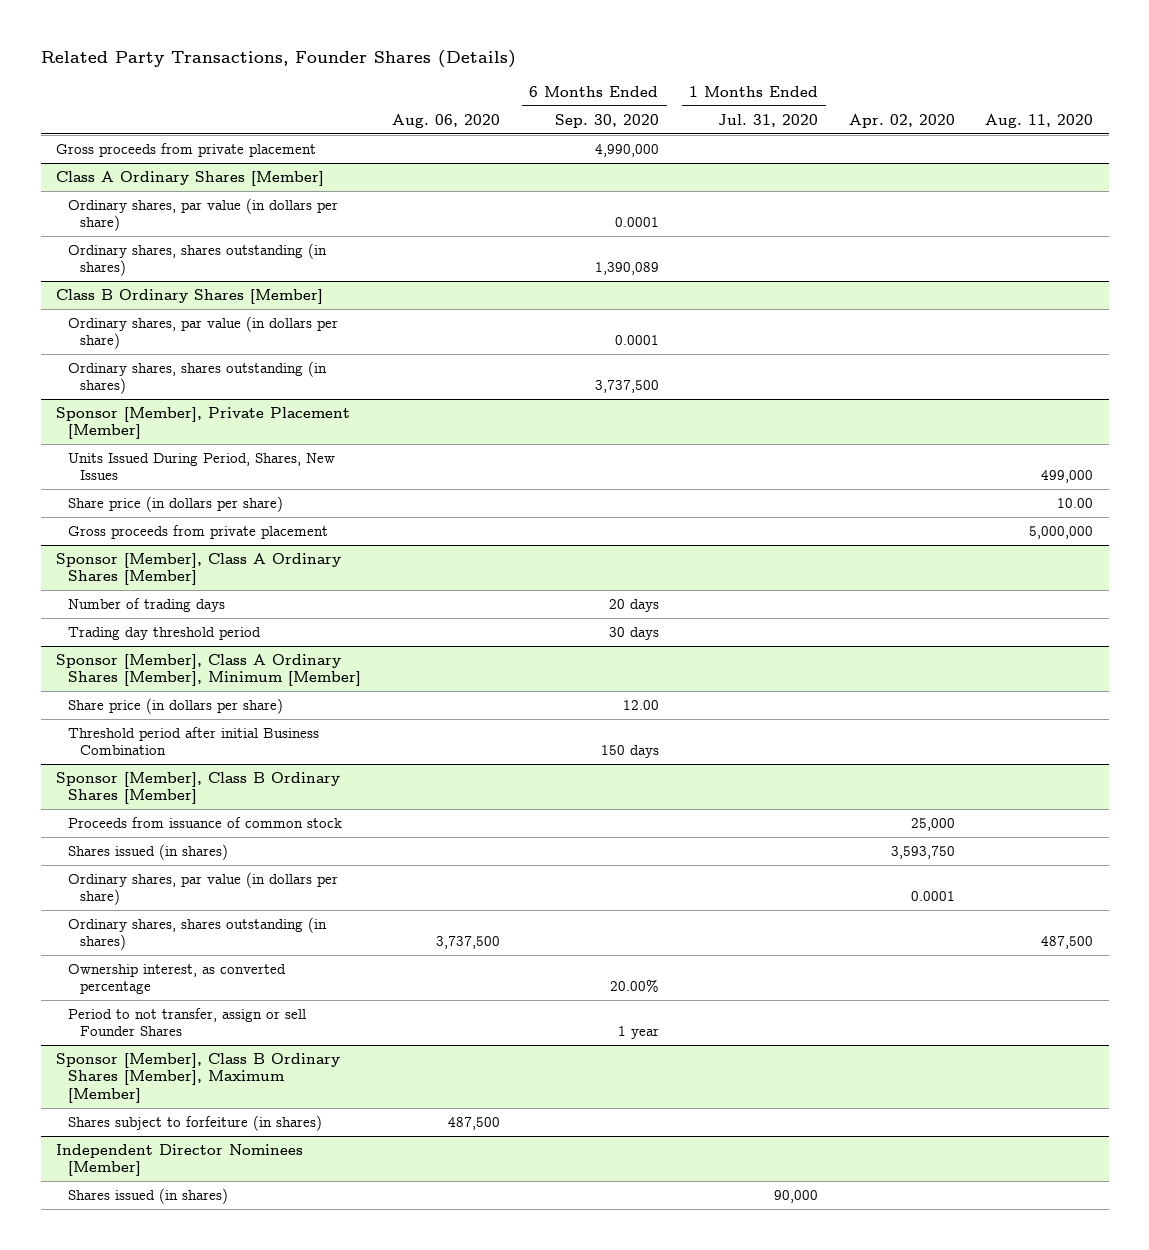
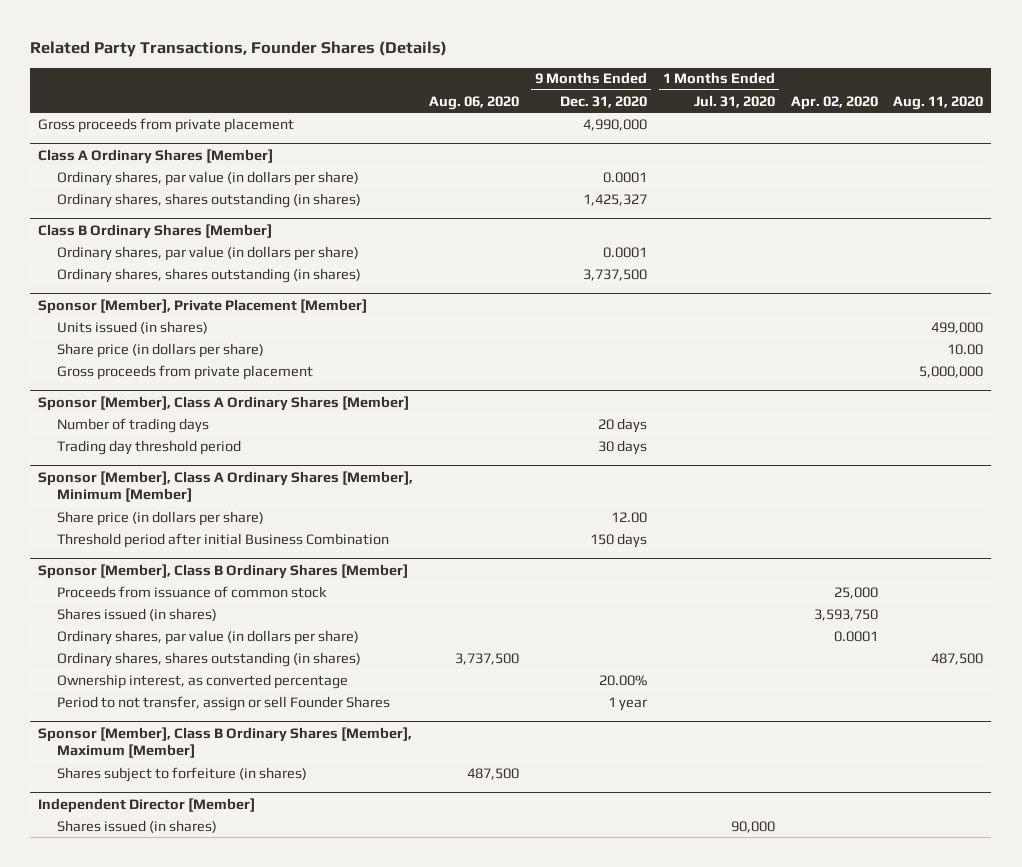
- | Aug. 06, 2020 | 6 Months Ended Sep. 30, 2020 | 1 Months Ended Jul. 31, 2020 | Apr. 02, 2020 | Aug. 11, 2020
+ | Aug. 06, 2020 | 9 Months Ended Dec. 31, 2020 | 1 Months Ended Jul. 31, 2020 | Apr. 02, 2020 | Aug. 11, 2020
@ Sponsor [Member], Private Placement [Member]
- Units Issued During Period, Shares, New Issues | | | | | 499,000
+ Units issued (in shares) | | | | | 499,000
- Independent Director Nominees [Member]
+ Independent Director [Member]

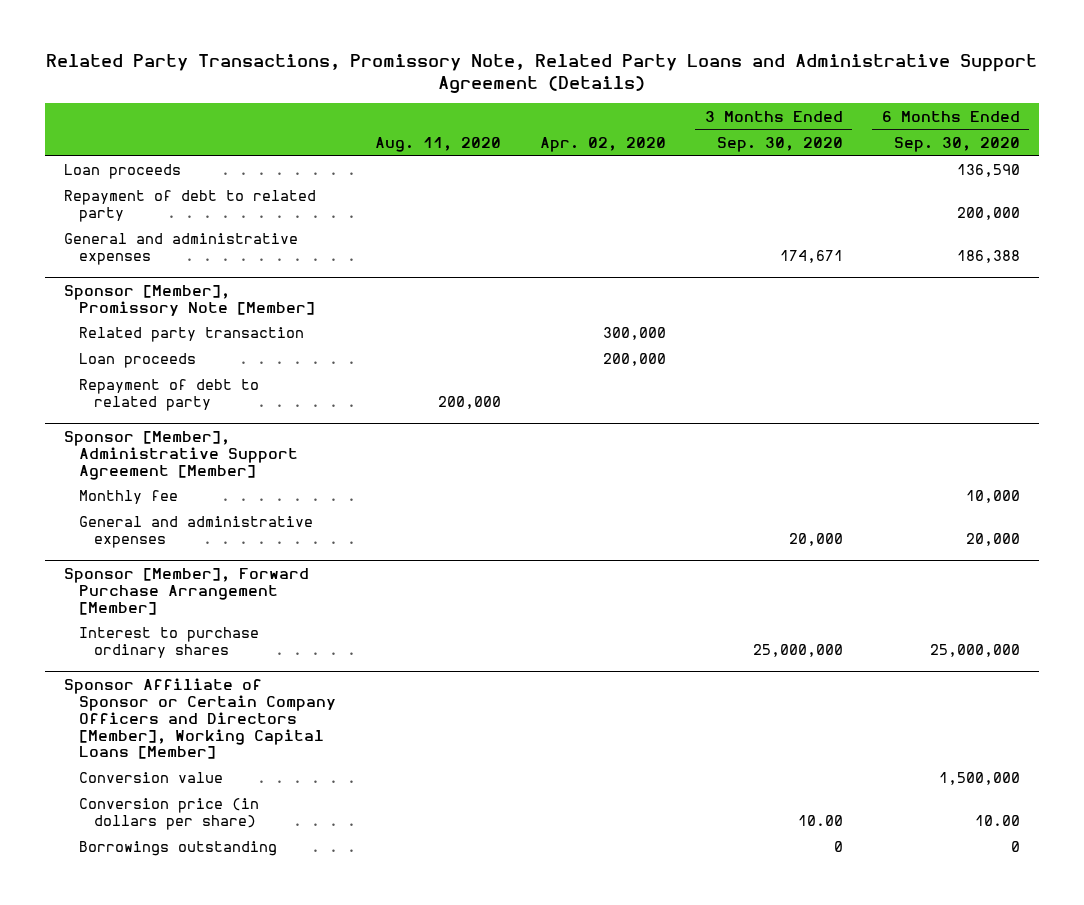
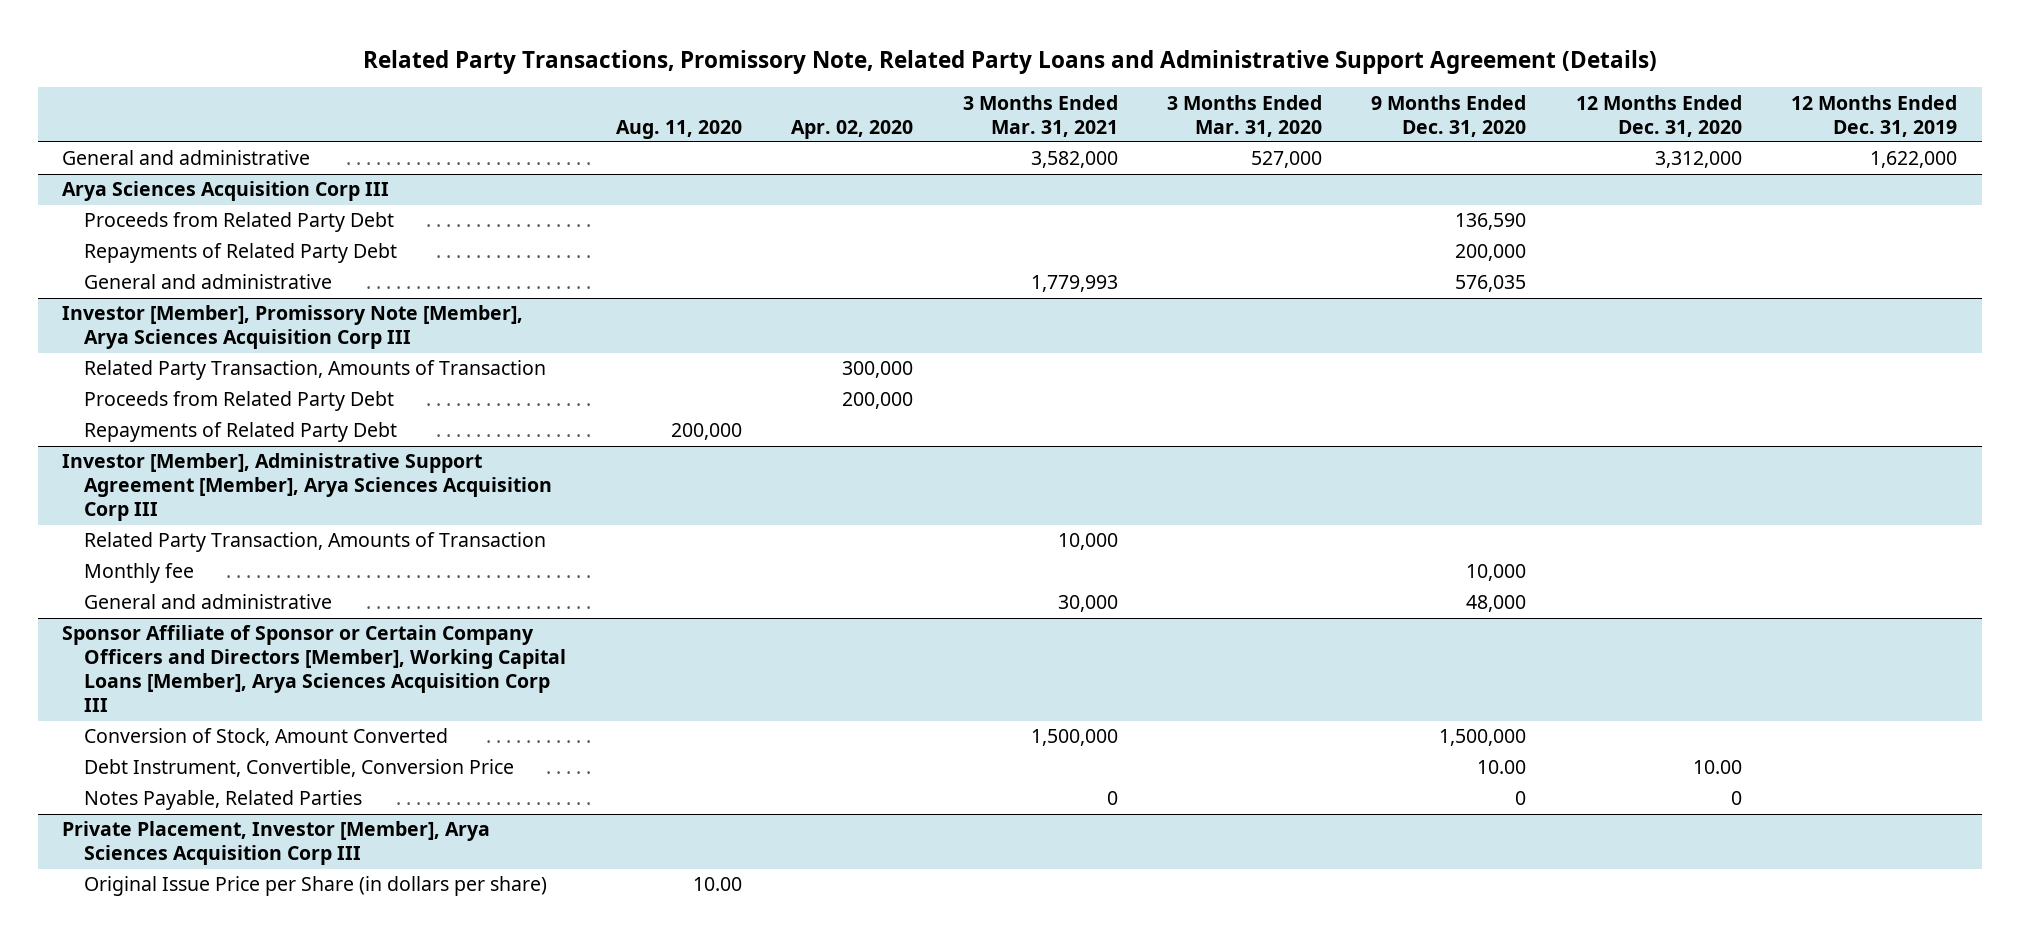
- | Aug. 11, 2020 | Apr. 02, 2020 | 3 Months Ended Sep. 30, 2020 | 6 Months Ended Sep. 30, 2020
+ | Aug. 11, 2020 | Apr. 02, 2020 | 3 Months Ended Mar. 31, 2021 | 3 Months Ended Mar. 31, 2020 | 9 Months Ended Dec. 31, 2020 | 12 Months Ended Dec. 31, 2020 | 12 Months Ended Dec. 31, 2019
- Loan proceeds | | | | 136,590
- Repayment of debt to related party | | | | 200,000
- General and administrative expenses | | | 174,671 | 186,388
- Sponsor [Member], Promissory Note [Member]
- Related party transaction | | 300,000 | |
- Loan proceeds | | 200,000 | |
- Repayment of debt to related party | 200,000 | | |
- Sponsor [Member], Administrative Support Agreement [Member]
- Monthly fee | | | | 10,000
- General and administrative expenses | | | 20,000 | 20,000
- Sponsor [Member], Forward Purchase Arrangement [Member]
- Interest to purchase ordinary shares | | | 25,000,000 | 25,000,000
- Sponsor Affiliate of Sponsor or Certain Company Officers and Directors [Member], Working Capital Loans [Member]
- Conversion value | | | | 1,500,000
- Conversion price (in dollars per share) | | | 10.00 | 10.00
- Borrowings outstanding | | | 0 | 0
+ General and administrative | | | 3,582,000 | 527,000 | | 3,312,000 | 1,622,000
+ Arya Sciences Acquisition Corp III
+ Proceeds from Related Party Debt | | | | | 136,590 | |
+ Repayments of Related Party Debt | | | | | 200,000 | |
+ General and administrative | | | 1,779,993 | | 576,035 | |
+ Investor [Member], Promissory Note [Member], Arya Sciences Acquisition Corp III
+ Related Party Transaction, Amounts of Transaction | | 300,000 | | | | |
+ Proceeds from Related Party Debt | | 200,000 | | | | |
+ Repayments of Related Party Debt | 200,000 | | | | | |
+ Investor [Member], Administrative Support Agreement [Member], Arya Sciences Acquisition Corp III
+ Related Party Transaction, Amounts of Transaction | | | 10,000 | | | |
+ Monthly fee | | | | | 10,000 | |
+ General and administrative | | | 30,000 | | 48,000 | |
+ Sponsor Affiliate of Sponsor or Certain Company Officers and Directors [Member], Working Capital Loans [Member], Arya Sciences Acquisition Corp III
+ Conversion of Stock, Amount Converted | | | 1,500,000 | | 1,500,000 | |
+ Debt Instrument, Convertible, Conversion Price | | | | | 10.00 | 10.00 |
+ Notes Payable, Related Parties | | | 0 | | 0 | 0 |
+ Private Placement, Investor [Member], Arya Sciences Acquisition Corp III
+ Original Issue Price per Share (in dollars per share) | 10.00 | | | | | |

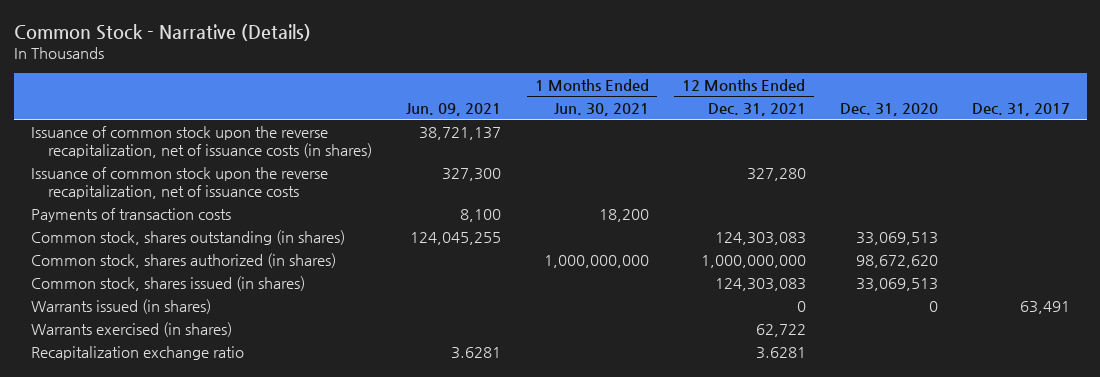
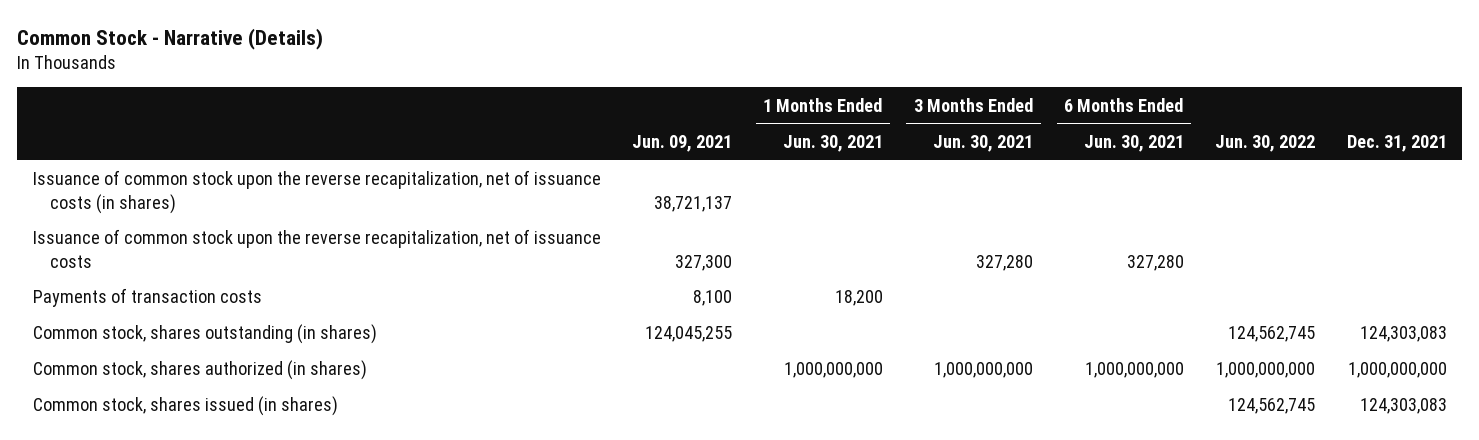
- | Jun. 09, 2021 | 1 Months Ended Jun. 30, 2021 | 12 Months Ended Dec. 31, 2021 | Dec. 31, 2020 | Dec. 31, 2017
+ | Jun. 09, 2021 | 1 Months Ended Jun. 30, 2021 | 3 Months Ended Jun. 30, 2021 | 6 Months Ended Jun. 30, 2021 | Jun. 30, 2022 | Dec. 31, 2021
- Warrants issued (in shares) | | | 0 | 0 | 63,491
- Warrants exercised (in shares) | | | 62,722 | |
- Recapitalization exchange ratio | 3.6281 | | 3.6281 | |

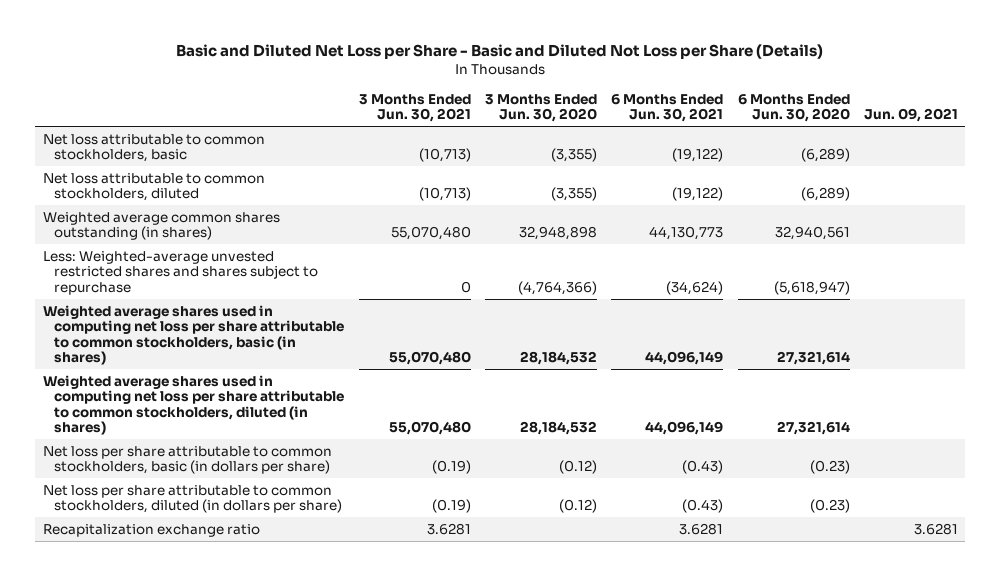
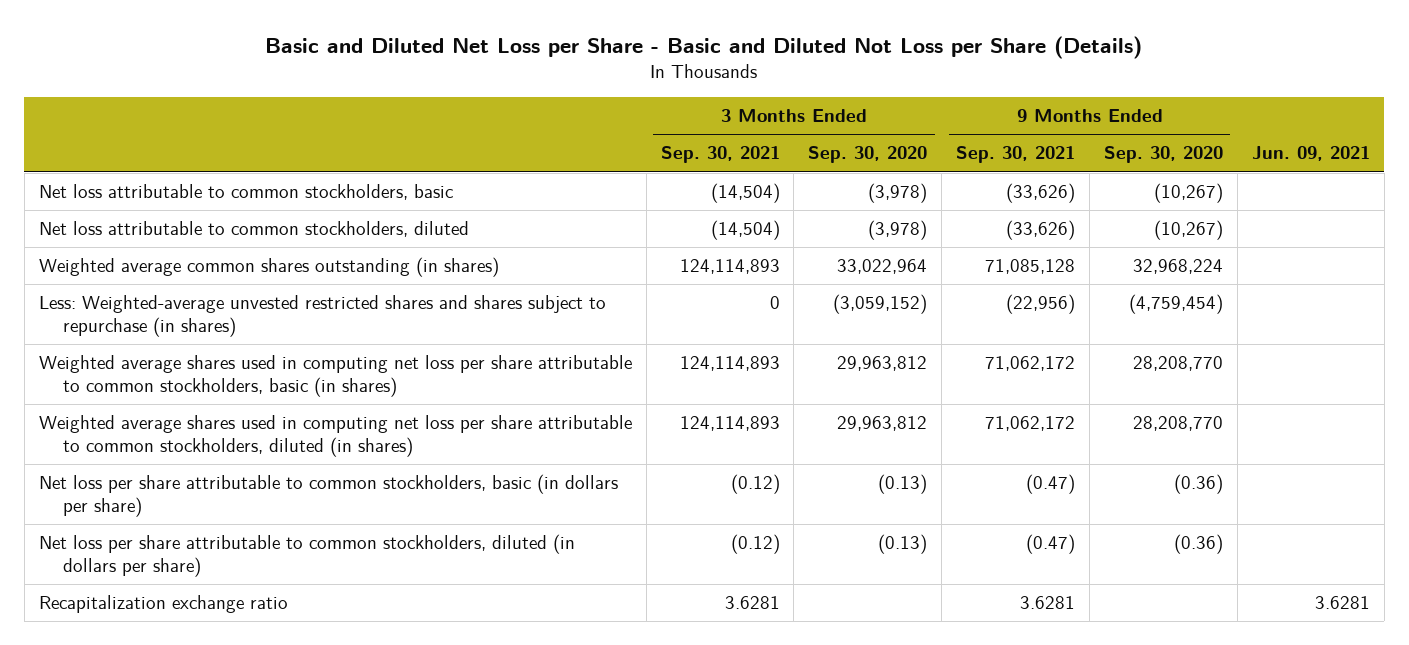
- | 3 Months Ended Jun. 30, 2021 | 3 Months Ended Jun. 30, 2020 | 6 Months Ended Jun. 30, 2021 | 6 Months Ended Jun. 30, 2020 | Jun. 09, 2021
+ | 3 Months Ended Sep. 30, 2021 | 3 Months Ended Sep. 30, 2020 | 9 Months Ended Sep. 30, 2021 | 9 Months Ended Sep. 30, 2020 | Jun. 09, 2021
- Less: Weighted-average unvested restricted shares and shares subject to repurchase | 0 | (4,764,366) | (34,624) | (5,618,947) |
+ Less: Weighted-average unvested restricted shares and shares subject to repurchase (in shares) | 0 | (3,059,152) | (22,956) | (4,759,454) |

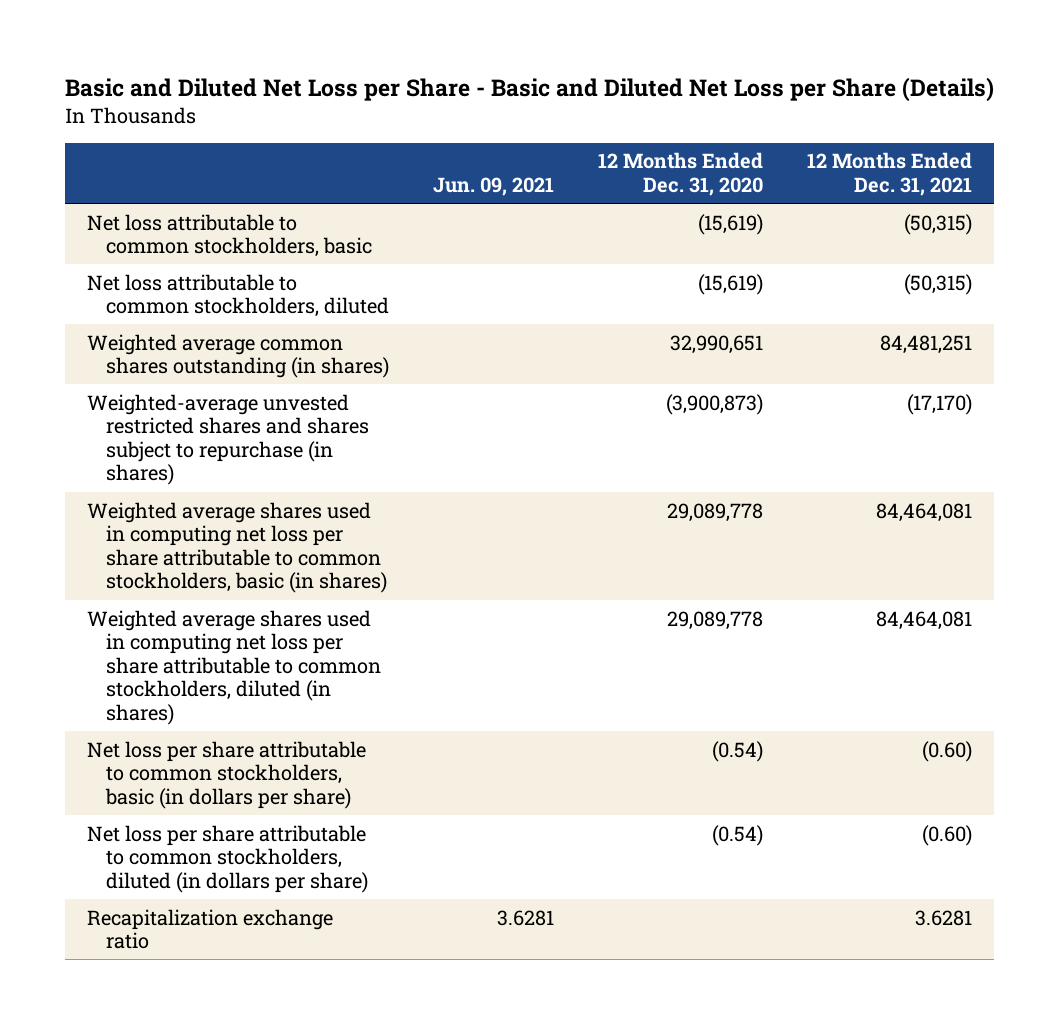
- Basic and Diluted Net Loss per Share - Basic and Diluted Not Loss per Share (Details)
+ Basic and Diluted Net Loss per Share - Basic and Diluted Net Loss per Share (Details)
- | 3 Months Ended Sep. 30, 2021 | 3 Months Ended Sep. 30, 2020 | 9 Months Ended Sep. 30, 2021 | 9 Months Ended Sep. 30, 2020 | Jun. 09, 2021
+ | Jun. 09, 2021 | 12 Months Ended Dec. 31, 2020 | 12 Months Ended Dec. 31, 2021
- Less: Weighted-average unvested restricted shares and shares subject to repurchase (in shares) | 0 | (3,059,152) | (22,956) | (4,759,454) |
+ Weighted-average unvested restricted shares and shares subject to repurchase (in shares) | | (3,900,873) | (17,170)

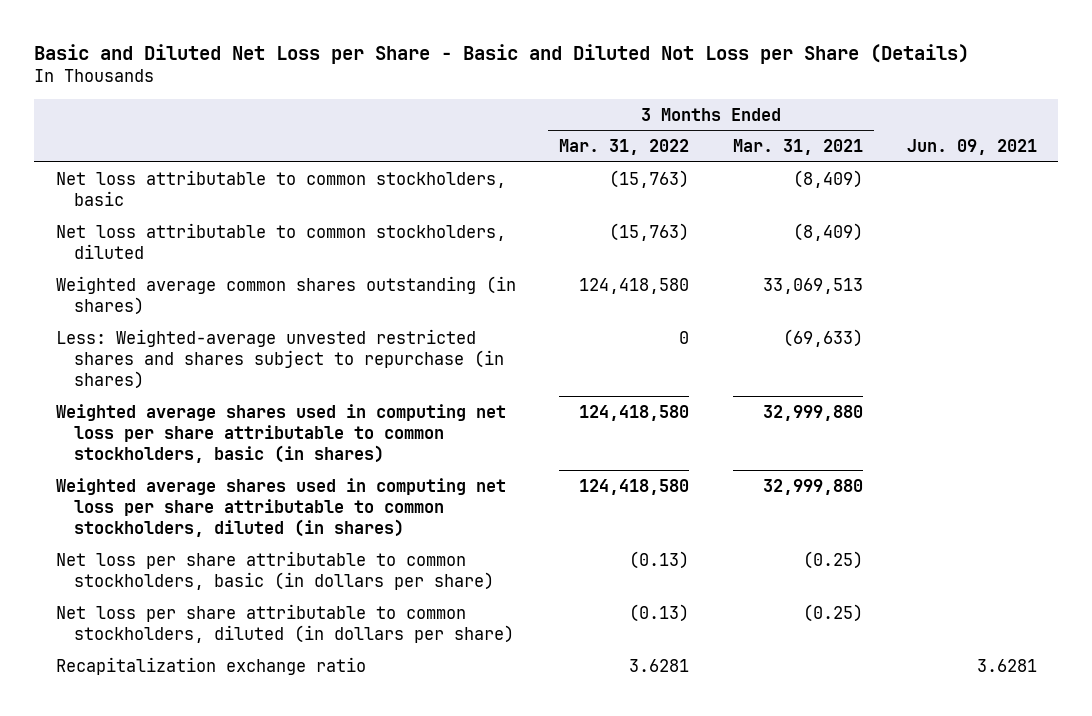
- Basic and Diluted Net Loss per Share - Basic and Diluted Net Loss per Share (Details)
+ Basic and Diluted Net Loss per Share - Basic and Diluted Not Loss per Share (Details)
- | Jun. 09, 2021 | 12 Months Ended Dec. 31, 2020 | 12 Months Ended Dec. 31, 2021
+ | 3 Months Ended Mar. 31, 2022 | 3 Months Ended Mar. 31, 2021 | Jun. 09, 2021
- Weighted-average unvested restricted shares and shares subject to repurchase (in shares) | | (3,900,873) | (17,170)
+ Less: Weighted-average unvested restricted shares and shares subject to repurchase (in shares) | 0 | (69,633) |

